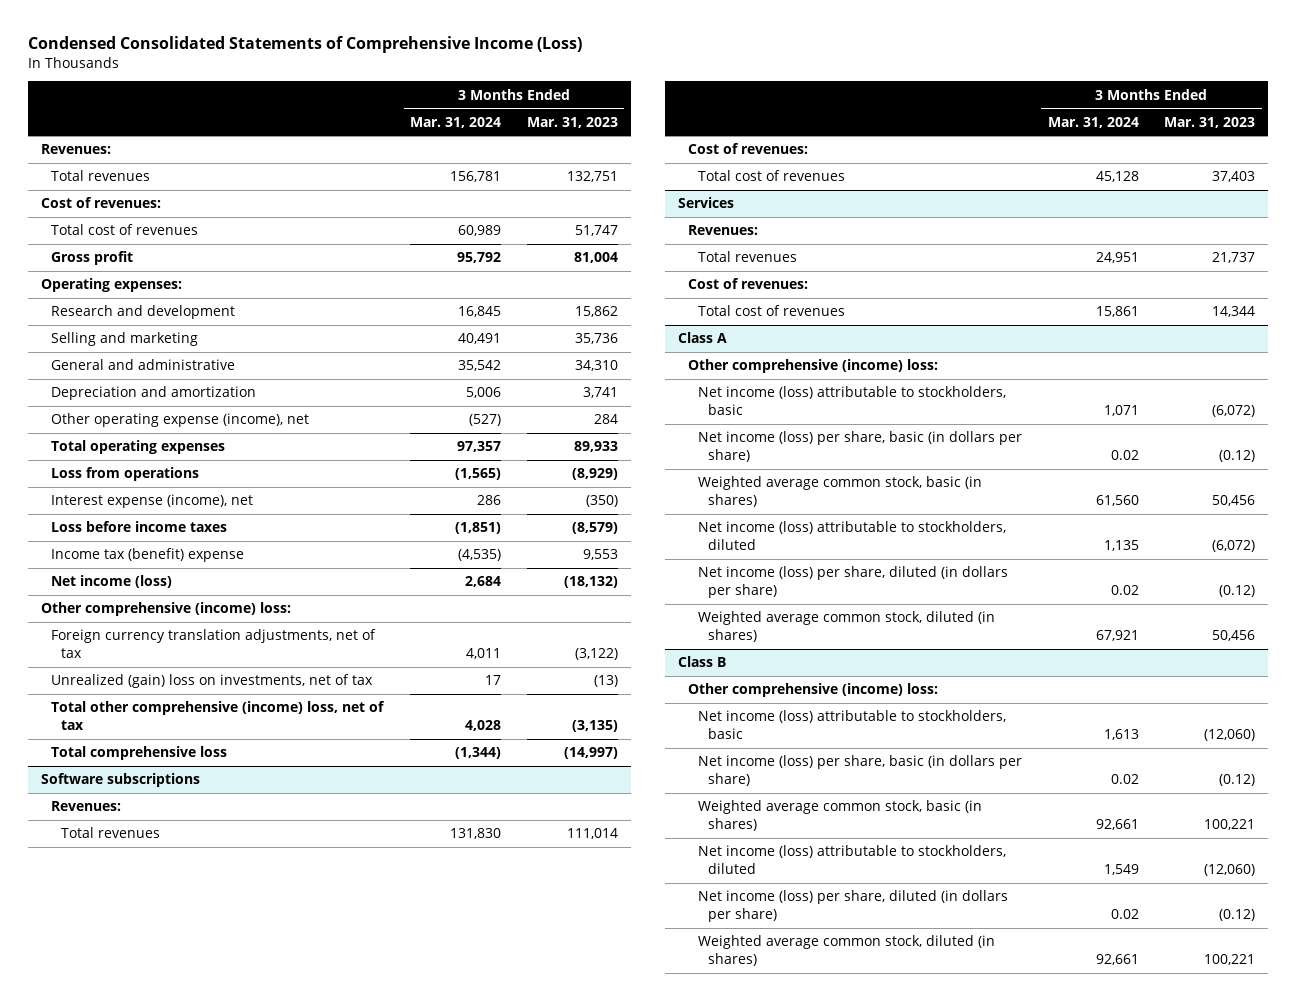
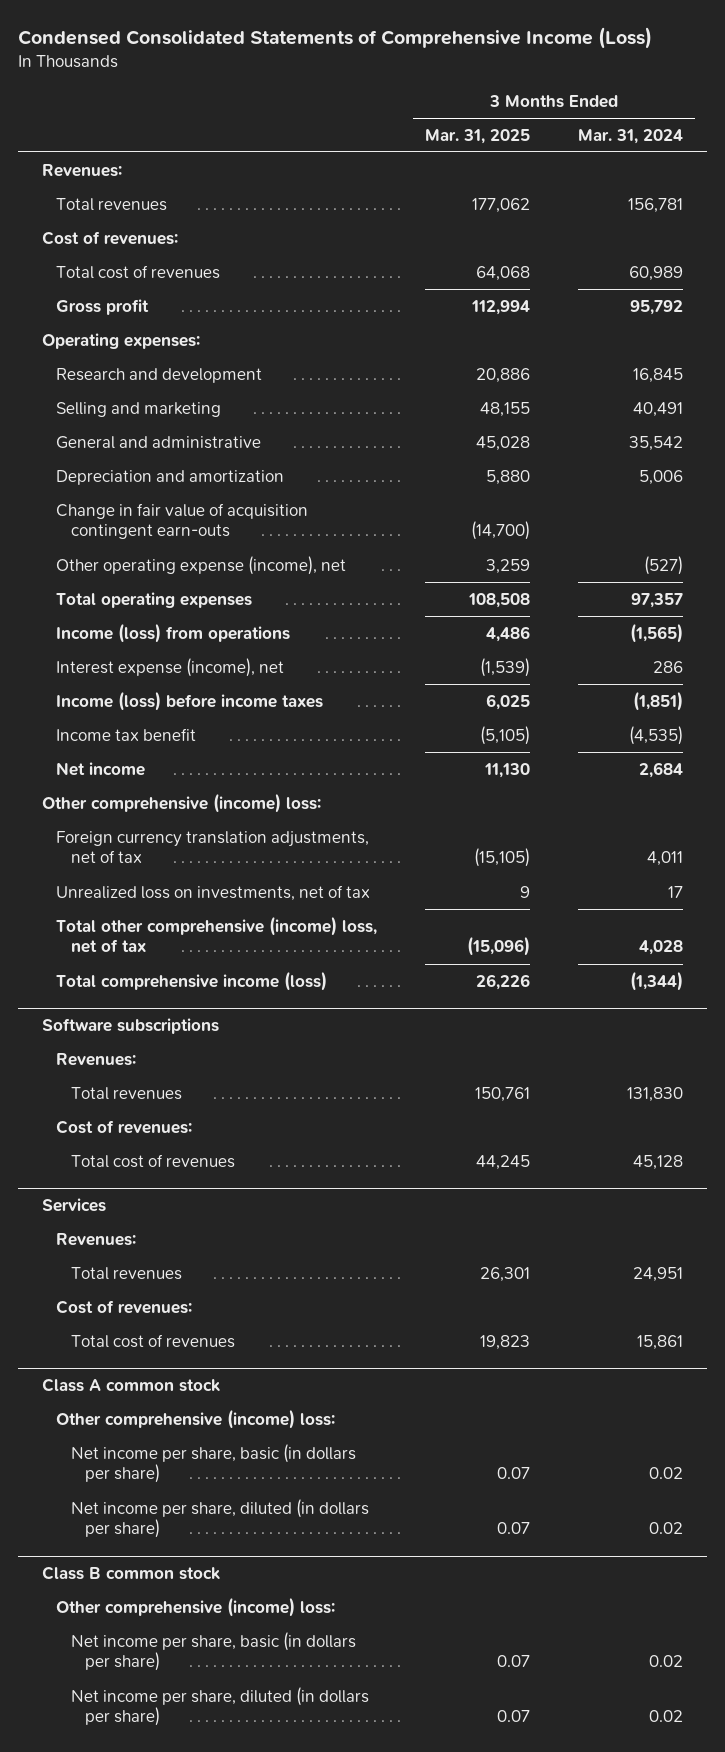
- | 3 Months Ended Mar. 31, 2024 | 3 Months Ended Mar. 31, 2023
+ | 3 Months Ended Mar. 31, 2025 | 3 Months Ended Mar. 31, 2024
+ Change in fair value of acquisition contingent earn-outs | (14,700) |
- Loss from operations | (1,565) | (8,929)
+ Income (loss) from operations | 4,486 | (1,565)
- Loss before income taxes | (1,851) | (8,579)
- Income tax (benefit) expense | (4,535) | 9,553
- Net income (loss) | 2,684 | (18,132)
+ Income (loss) before income taxes | 6,025 | (1,851)
+ Income tax benefit | (5,105) | (4,535)
+ Net income | 11,130 | 2,684
- Unrealized (gain) loss on investments, net of tax | 17 | (13)
+ Unrealized loss on investments, net of tax | 9 | 17
- Total comprehensive loss | (1,344) | (14,997)
+ Total comprehensive income (loss) | 26,226 | (1,344)
- Class A
+ Class A common stock
- Net income (loss) attributable to stockholders, basic | 1,071 | (6,072)
- Net income (loss) per share, basic (in dollars per share) | 0.02 | (0.12)
- Weighted average common stock, basic (in shares) | 61,560 | 50,456
- Net income (loss) attributable to stockholders, diluted | 1,135 | (6,072)
- Net income (loss) per share, diluted (in dollars per share) | 0.02 | (0.12)
- Weighted average common stock, diluted (in shares) | 67,921 | 50,456
- Class B
+ Net income per share, basic (in dollars per share) | 0.07 | 0.02
+ Net income per share, diluted (in dollars per share) | 0.07 | 0.02
+ Class B common stock
- Net income (loss) attributable to stockholders, basic | 1,613 | (12,060)
- Net income (loss) per share, basic (in dollars per share) | 0.02 | (0.12)
- Weighted average common stock, basic (in shares) | 92,661 | 100,221
- Net income (loss) attributable to stockholders, diluted | 1,549 | (12,060)
- Net income (loss) per share, diluted (in dollars per share) | 0.02 | (0.12)
- Weighted average common stock, diluted (in shares) | 92,661 | 100,221
+ Net income per share, basic (in dollars per share) | 0.07 | 0.02
+ Net income per share, diluted (in dollars per share) | 0.07 | 0.02

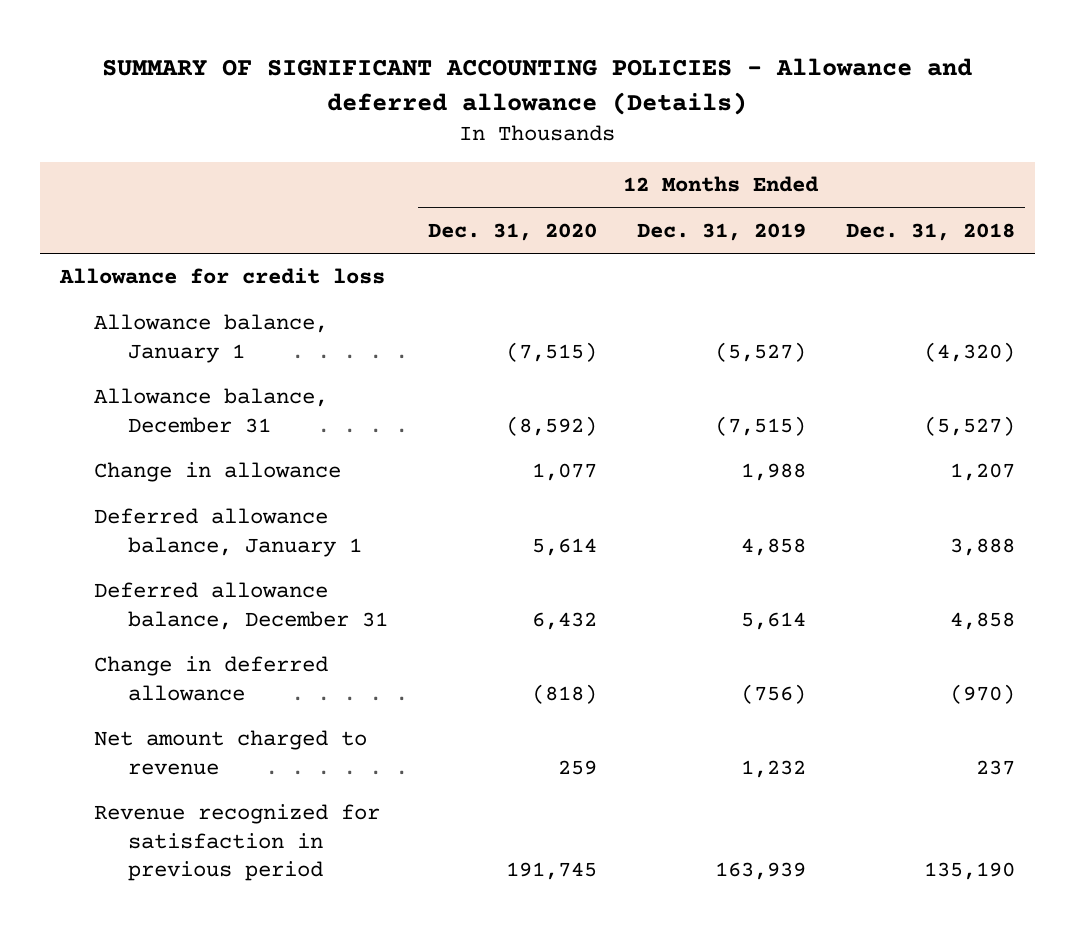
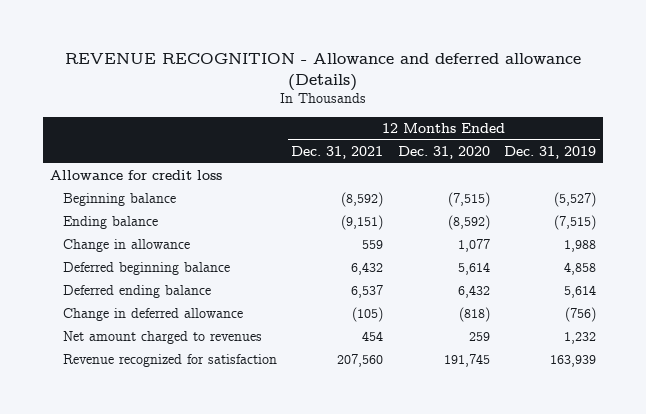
- SUMMARY OF SIGNIFICANT ACCOUNTING POLICIES - Allowance and deferred allowance (Details)
+ REVENUE RECOGNITION - Allowance and deferred allowance (Details)
- | 12 Months Ended Dec. 31, 2020 | 12 Months Ended Dec. 31, 2019 | 12 Months Ended Dec. 31, 2018
+ | 12 Months Ended Dec. 31, 2021 | 12 Months Ended Dec. 31, 2020 | 12 Months Ended Dec. 31, 2019
- Allowance balance, January 1 | (7,515) | (5,527) | (4,320)
- Allowance balance, December 31 | (8,592) | (7,515) | (5,527)
+ Beginning balance | (8,592) | (7,515) | (5,527)
+ Ending balance | (9,151) | (8,592) | (7,515)
- Deferred allowance balance, January 1 | 5,614 | 4,858 | 3,888
- Deferred allowance balance, December 31 | 6,432 | 5,614 | 4,858
+ Deferred beginning balance | 6,432 | 5,614 | 4,858
+ Deferred ending balance | 6,537 | 6,432 | 5,614
- Net amount charged to revenue | 259 | 1,232 | 237
- Revenue recognized for satisfaction in previous period | 191,745 | 163,939 | 135,190
+ Net amount charged to revenues | 454 | 259 | 1,232
+ Revenue recognized for satisfaction | 207,560 | 191,745 | 163,939

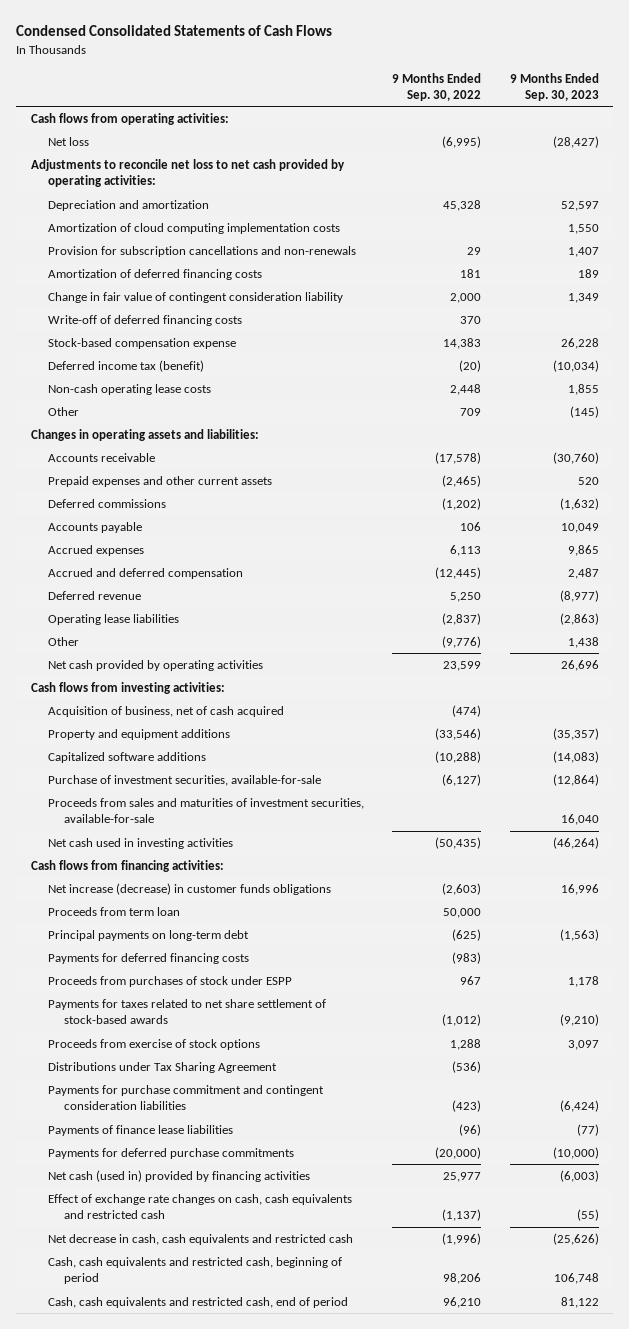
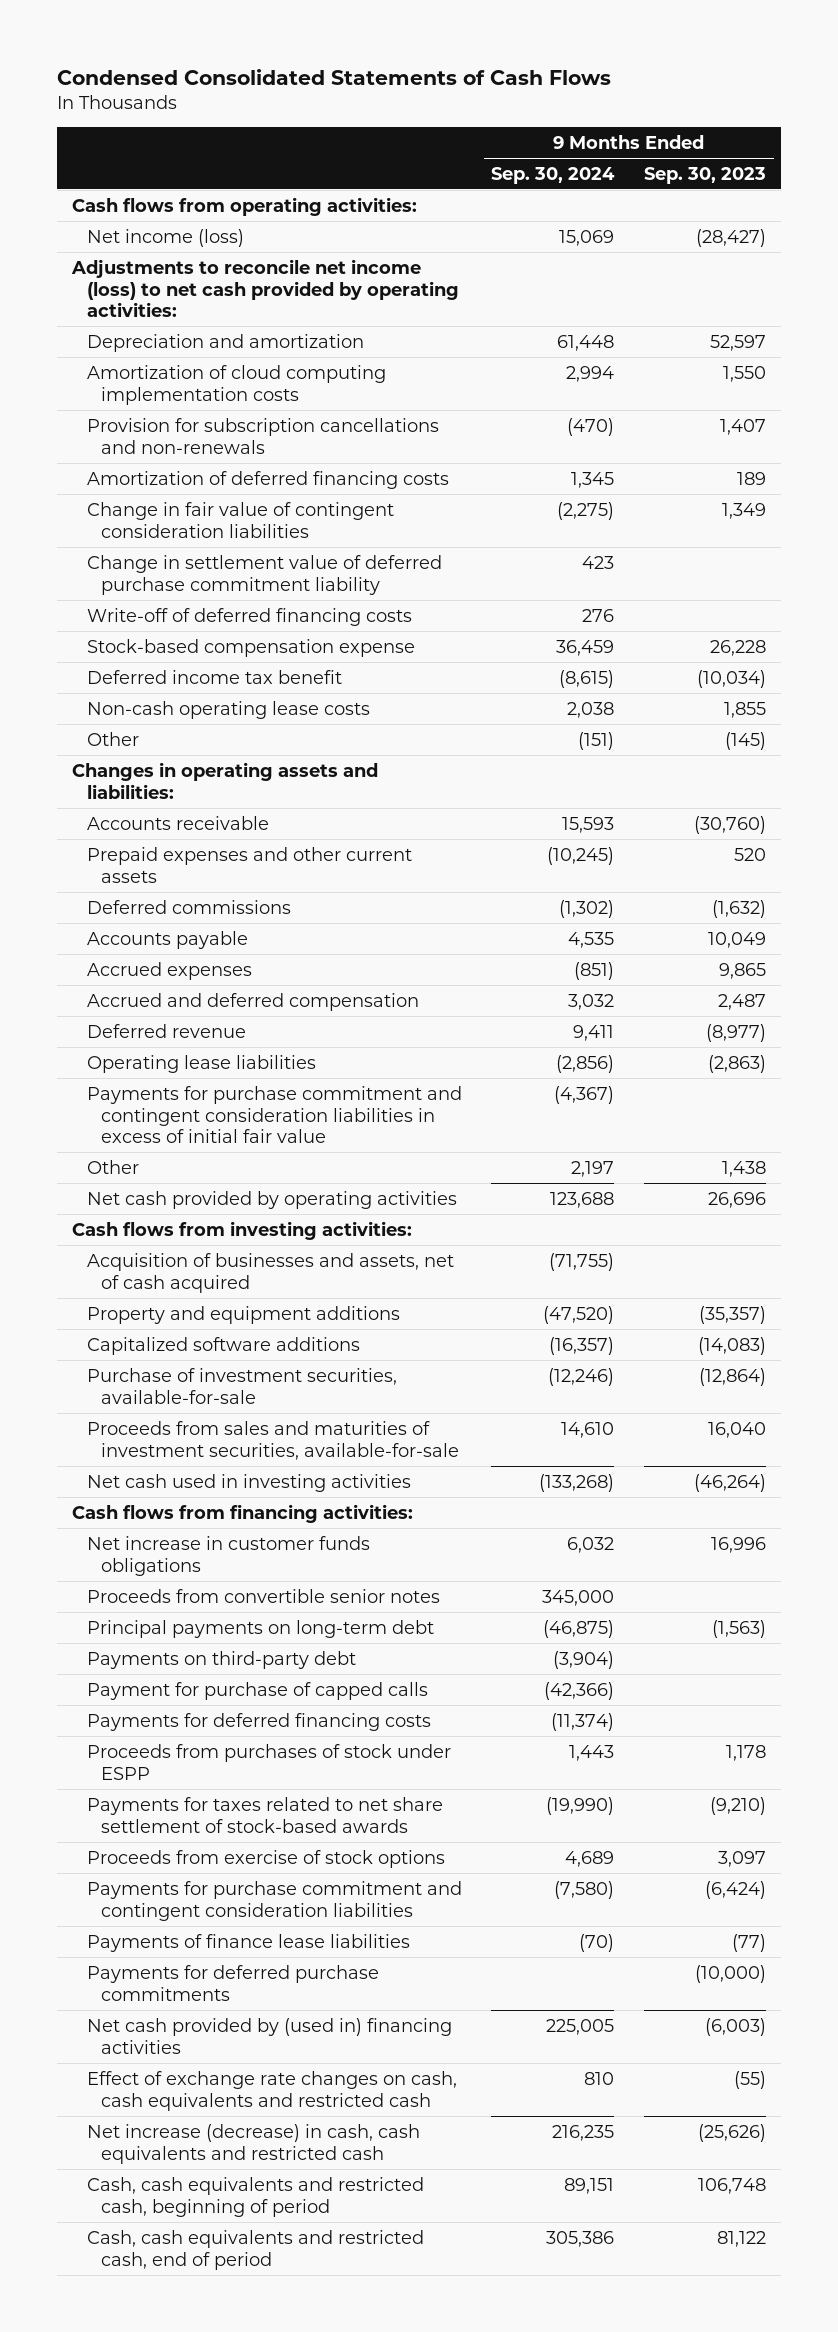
- | 9 Months Ended Sep. 30, 2022 | 9 Months Ended Sep. 30, 2023
+ | 9 Months Ended Sep. 30, 2024 | 9 Months Ended Sep. 30, 2023
- Net loss | (6,995) | (28,427)
- Adjustments to reconcile net loss to net cash provided by operating activities:
+ Net income (loss) | 15,069 | (28,427)
+ Adjustments to reconcile net income (loss) to net cash provided by operating activities:
- Change in fair value of contingent consideration liability | 2,000 | 1,349
+ Change in fair value of contingent consideration liabilities | (2,275) | 1,349
+ Change in settlement value of deferred purchase commitment liability | 423 |
- Deferred income tax (benefit) | (20) | (10,034)
+ Deferred income tax benefit | (8,615) | (10,034)
+ Payments for purchase commitment and contingent consideration liabilities in excess of initial fair value | (4,367) |
- Acquisition of business, net of cash acquired | (474) |
+ Acquisition of businesses and assets, net of cash acquired | (71,755) |
- Net increase (decrease) in customer funds obligations | (2,603) | 16,996
- Proceeds from term loan | 50,000 |
+ Net increase in customer funds obligations | 6,032 | 16,996
+ Proceeds from convertible senior notes | 345,000 |
+ Payments on third-party debt | (3,904) |
+ Payment for purchase of capped calls | (42,366) |
- Distributions under Tax Sharing Agreement | (536) |
- Net cash (used in) provided by financing activities | 25,977 | (6,003)
+ Net cash provided by (used in) financing activities | 225,005 | (6,003)
- Net decrease in cash, cash equivalents and restricted cash | (1,996) | (25,626)
+ Net increase (decrease) in cash, cash equivalents and restricted cash | 216,235 | (25,626)

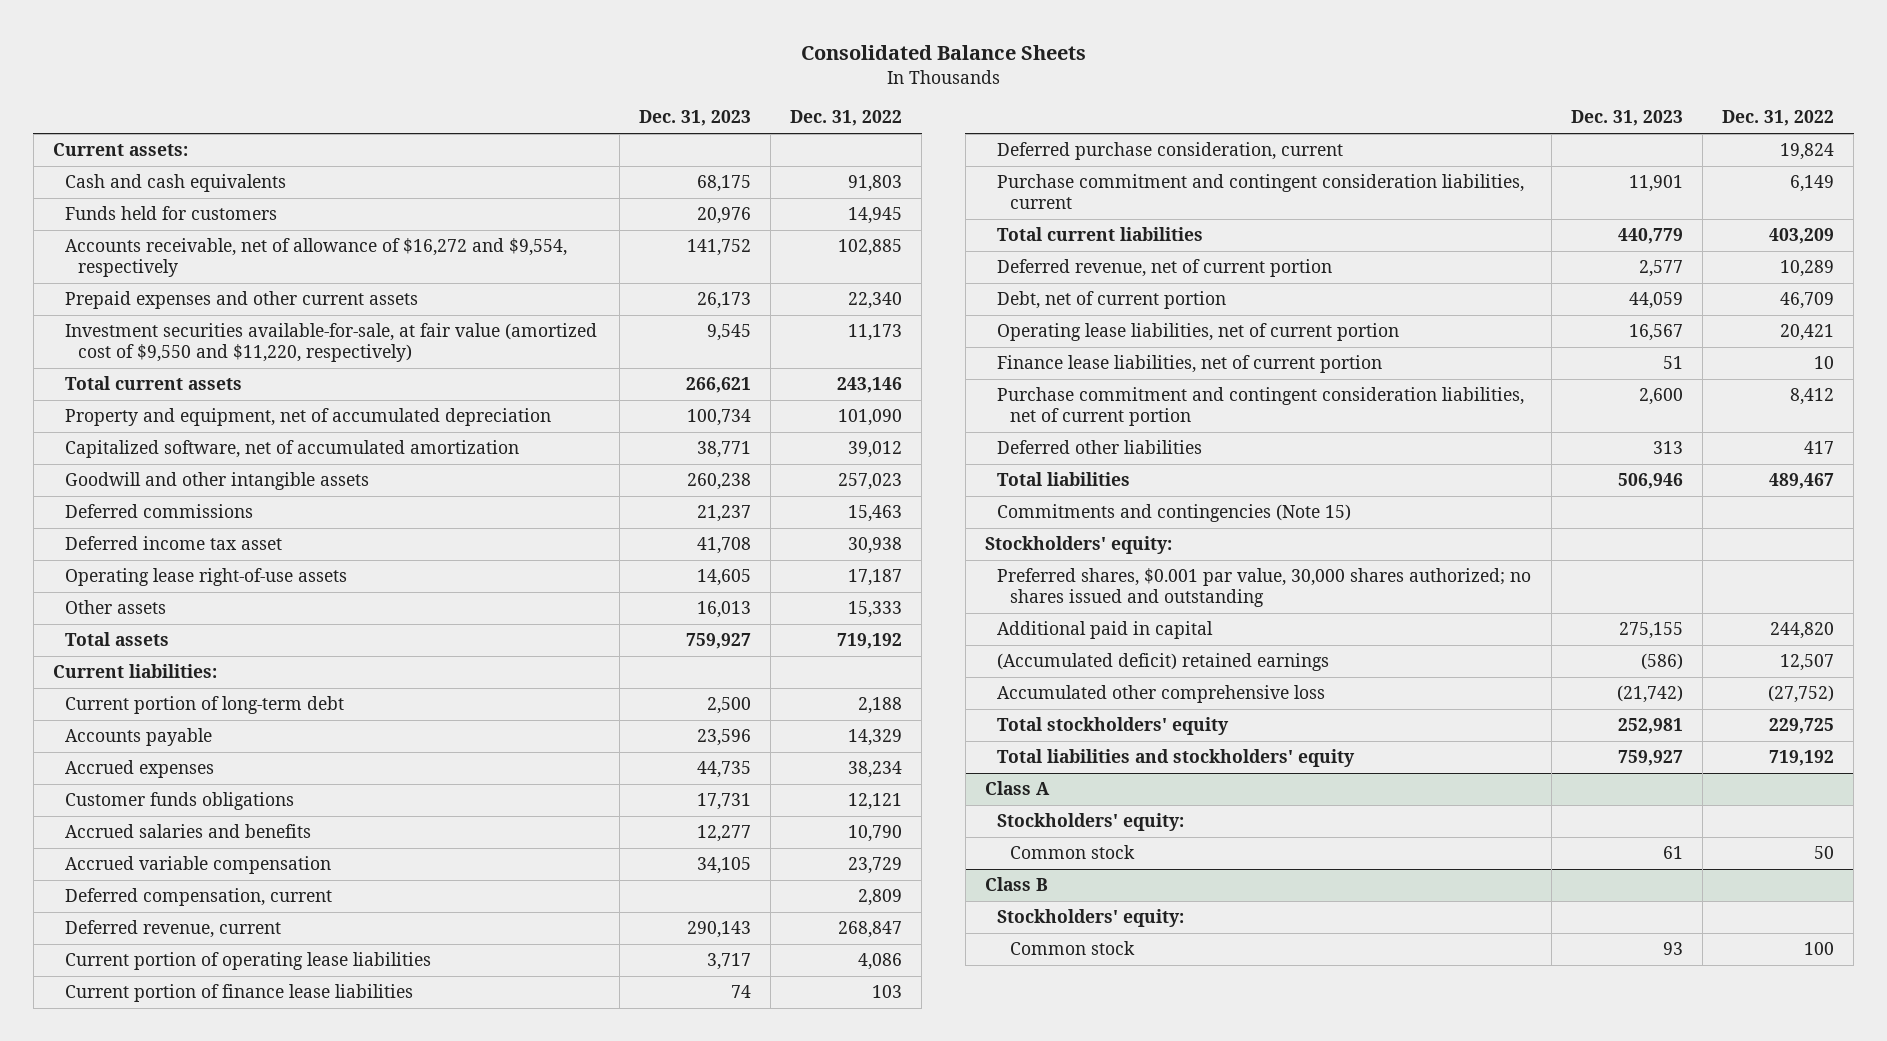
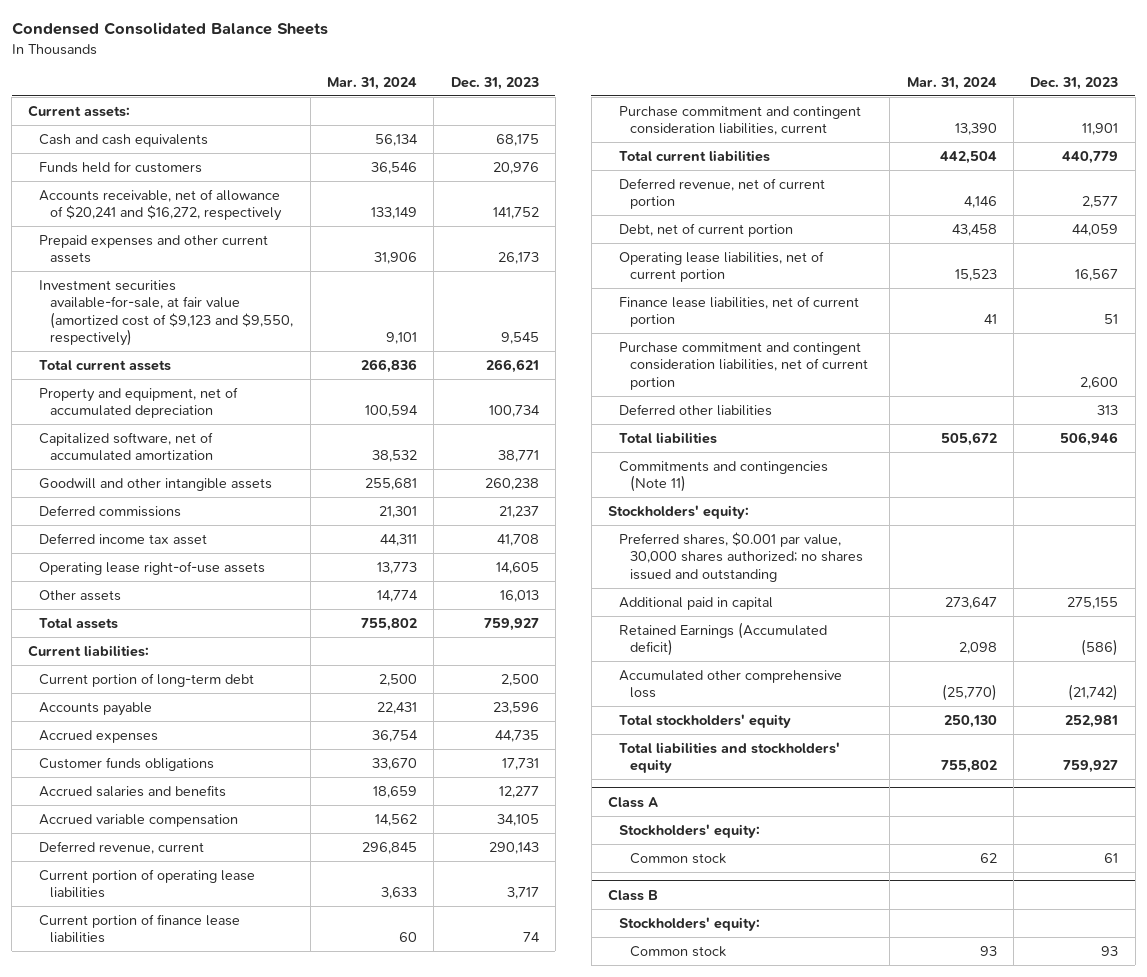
- Consolidated Balance Sheets
+ Condensed Consolidated Balance Sheets
- | Dec. 31, 2023 | Dec. 31, 2022
+ | Mar. 31, 2024 | Dec. 31, 2023
- Accounts receivable, net of allowance of $16,272 and $9,554, respectively | 141,752 | 102,885
+ Accounts receivable, net of allowance of $20,241 and $16,272, respectively | 133,149 | 141,752
- Investment securities available-for-sale, at fair value (amortized cost of $9,550 and $11,220, respectively) | 9,545 | 11,173
+ Investment securities available-for-sale, at fair value (amortized cost of $9,123 and $9,550, respectively) | 9,101 | 9,545
- Deferred compensation, current | | 2,809
- Deferred purchase consideration, current | | 19,824
- Commitments and contingencies (Note 15)
+ Commitments and contingencies (Note 11)
- (Accumulated deficit) retained earnings | (586) | 12,507
+ Retained Earnings (Accumulated deficit) | 2,098 | (586)

